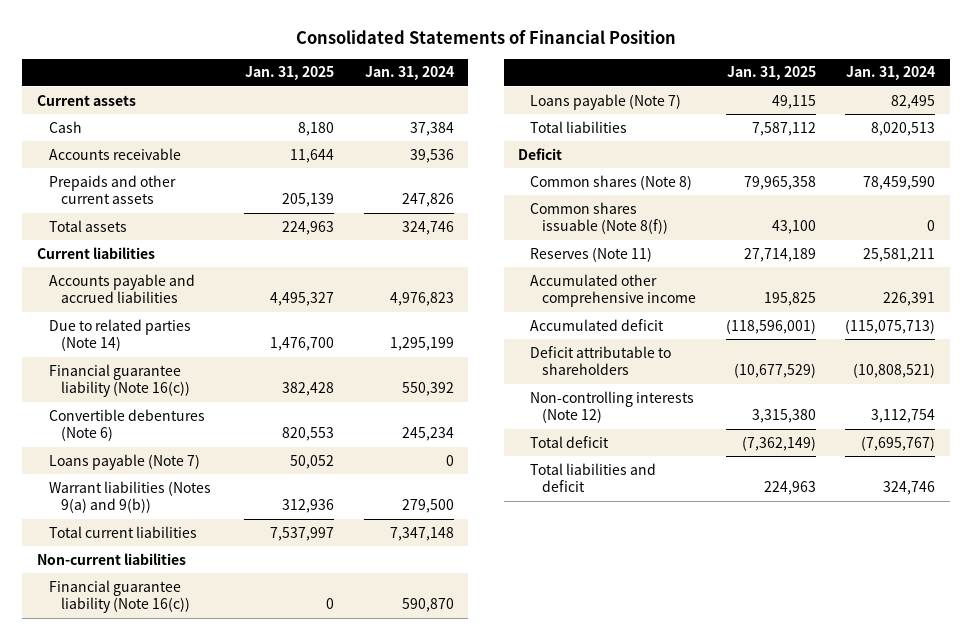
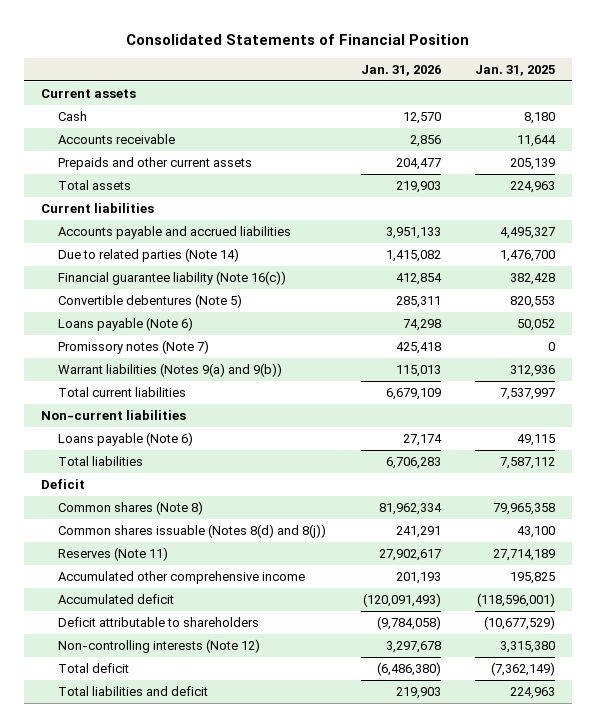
- | Jan. 31, 2025 | Jan. 31, 2024
+ | Jan. 31, 2026 | Jan. 31, 2025
- Convertible debentures (Note 6) | 820,553 | 245,234
- Loans payable (Note 7) | 50,052 | 0
+ Convertible debentures (Note 5) | 285,311 | 820,553
+ Loans payable (Note 6) | 74,298 | 50,052
+ Promissory notes (Note 7) | 425,418 | 0
- Financial guarantee liability (Note 16(c)) | 0 | 590,870
- Loans payable (Note 7) | 49,115 | 82,495
+ Loans payable (Note 6) | 27,174 | 49,115
- Common shares issuable (Note 8(f)) | 43,100 | 0
+ Common shares issuable (Notes 8(d) and 8(j)) | 241,291 | 43,100

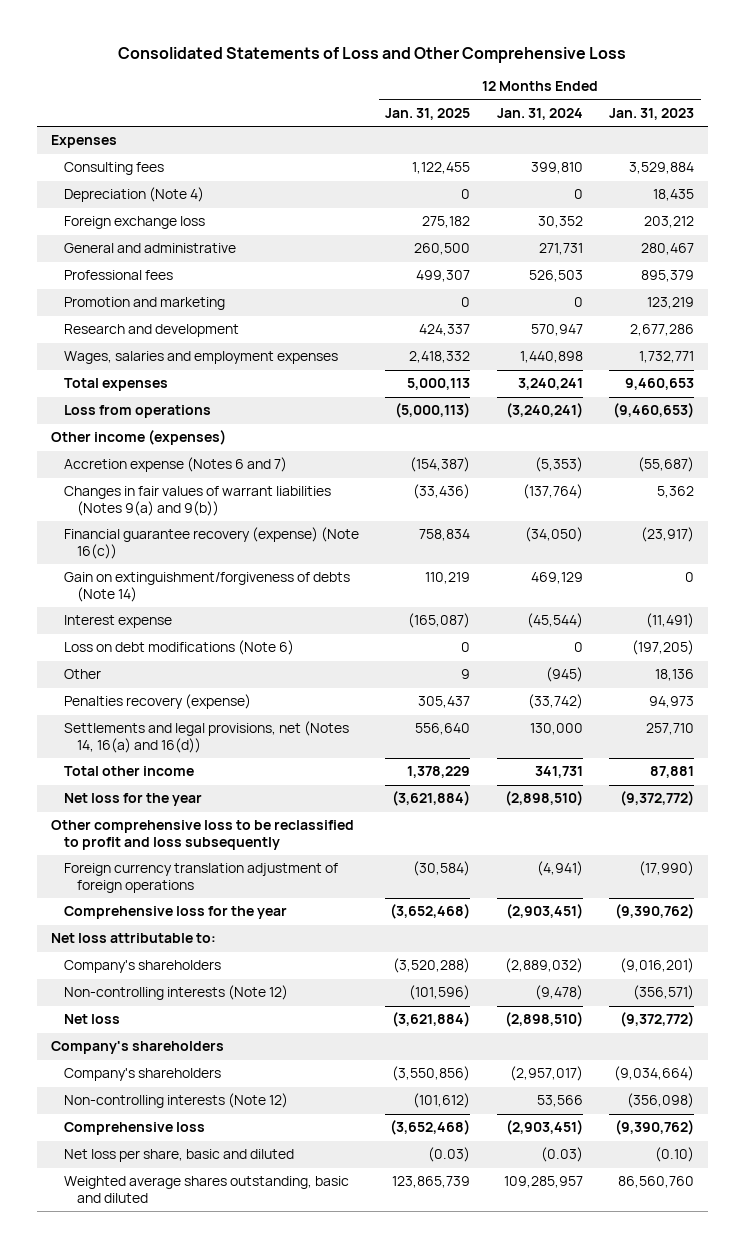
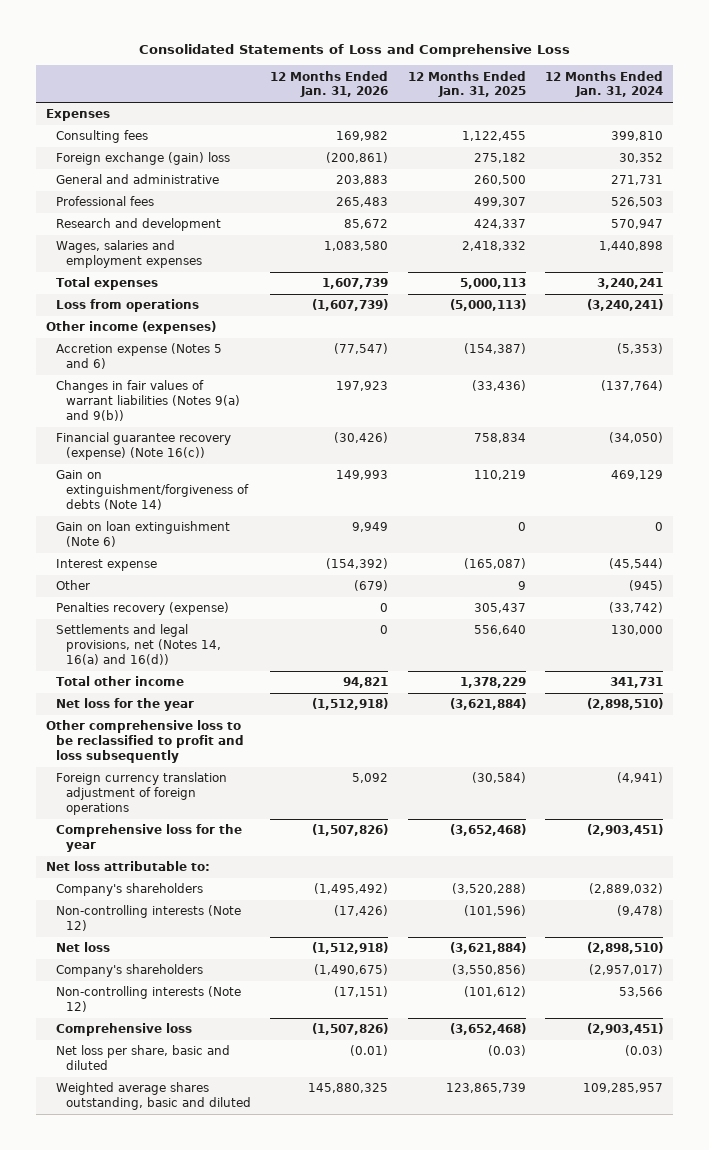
- Consolidated Statements of Loss and Other Comprehensive Loss
+ Consolidated Statements of Loss and Comprehensive Loss
- | 12 Months Ended Jan. 31, 2025 | 12 Months Ended Jan. 31, 2024 | 12 Months Ended Jan. 31, 2023
+ | 12 Months Ended Jan. 31, 2026 | 12 Months Ended Jan. 31, 2025 | 12 Months Ended Jan. 31, 2024
- Depreciation (Note 4) | 0 | 0 | 18,435
- Foreign exchange loss | 275,182 | 30,352 | 203,212
+ Foreign exchange (gain) loss | (200,861) | 275,182 | 30,352
- Promotion and marketing | 0 | 0 | 123,219
- Accretion expense (Notes 6 and 7) | (154,387) | (5,353) | (55,687)
+ Accretion expense (Notes 5 and 6) | (77,547) | (154,387) | (5,353)
+ Gain on loan extinguishment (Note 6) | 9,949 | 0 | 0
- Loss on debt modifications (Note 6) | 0 | 0 | (197,205)
- Company's shareholders

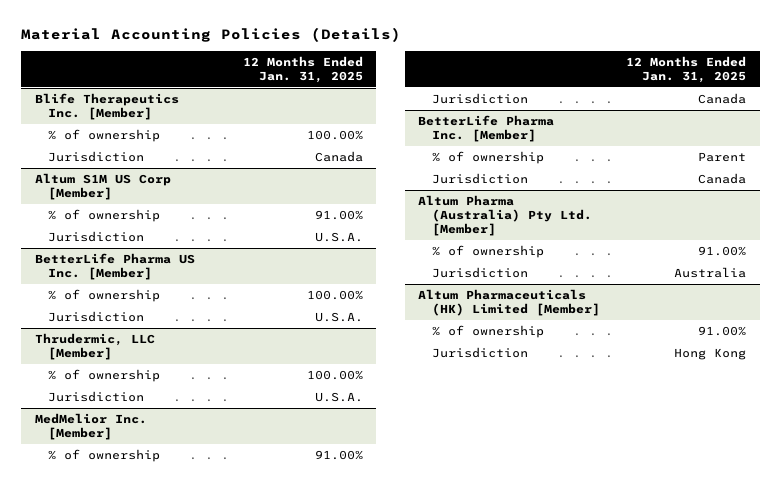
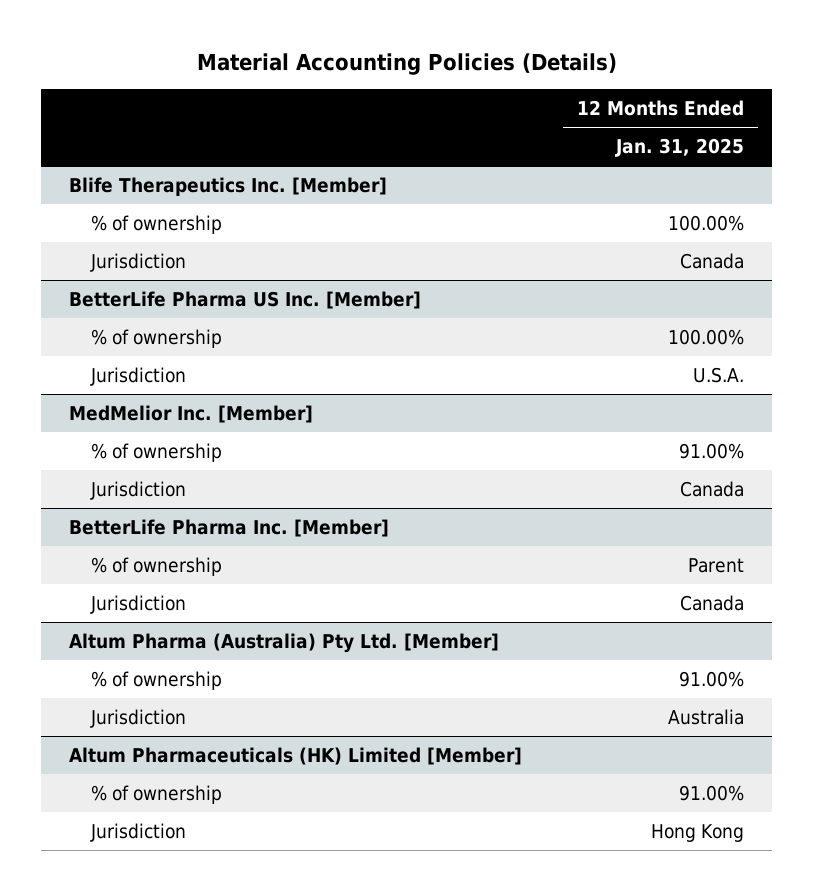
- Altum S1M US Corp [Member]
- % of ownership | 91.00%
- Jurisdiction | U.S.A.
- Thrudermic, LLC [Member]
- % of ownership | 100.00%
- Jurisdiction | U.S.A.

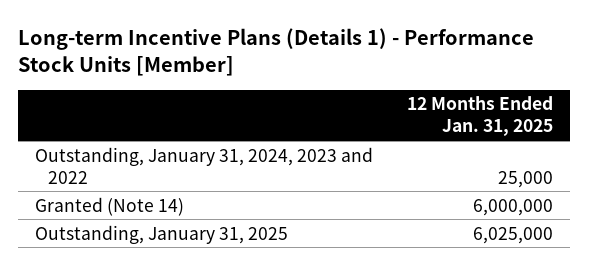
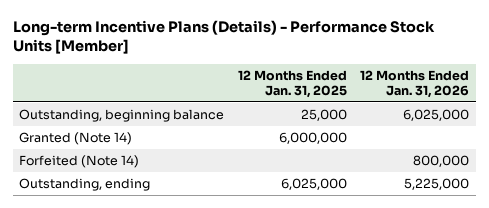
- Long-term Incentive Plans (Details 1) - Performance Stock Units [Member]
+ Long-term Incentive Plans (Details) - Performance Stock Units [Member]
- | 12 Months Ended Jan. 31, 2025
+ | 12 Months Ended Jan. 31, 2025 | 12 Months Ended Jan. 31, 2026
- Outstanding, January 31, 2024, 2023 and 2022 | 25,000
+ Outstanding, beginning balance | 25,000 | 6,025,000
- Outstanding, January 31, 2025 | 6,025,000
+ Forfeited (Note 14) | | 800,000
+ Outstanding, ending | 6,025,000 | 5,225,000

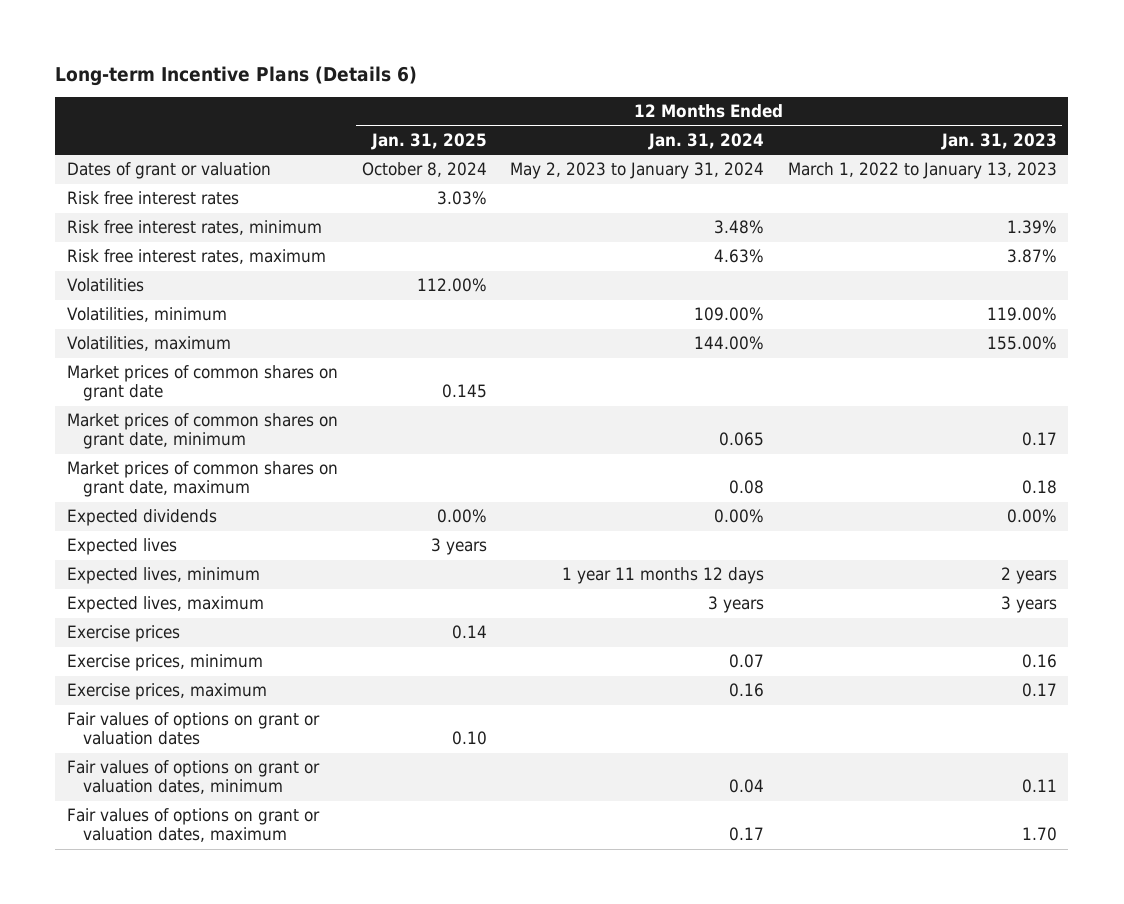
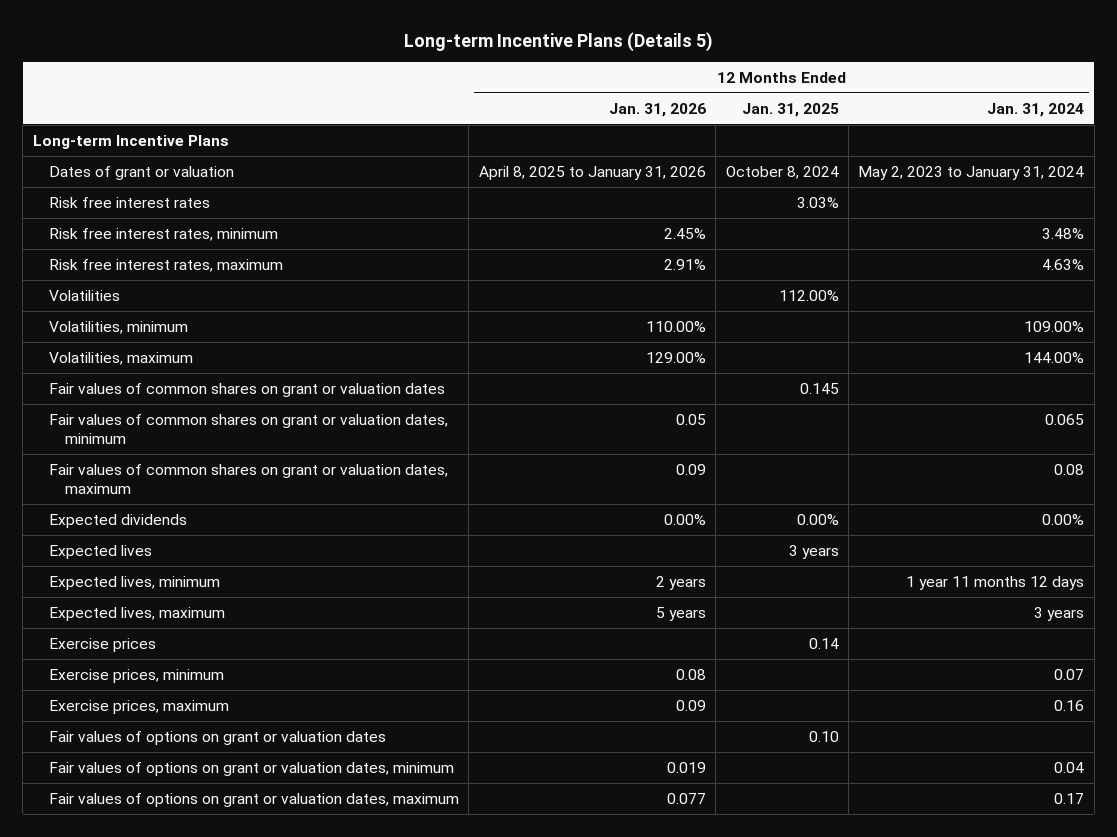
- Long-term Incentive Plans (Details 6)
+ Long-term Incentive Plans (Details 5)
- | 12 Months Ended Jan. 31, 2025 | 12 Months Ended Jan. 31, 2024 | 12 Months Ended Jan. 31, 2023
+ | 12 Months Ended Jan. 31, 2026 | 12 Months Ended Jan. 31, 2025 | 12 Months Ended Jan. 31, 2024
+ Long-term Incentive Plans
- Market prices of common shares on grant date | 0.145 | |
- Market prices of common shares on grant date, minimum | | 0.065 | 0.17
- Market prices of common shares on grant date, maximum | | 0.08 | 0.18
+ Fair values of common shares on grant or valuation dates | | 0.145 |
+ Fair values of common shares on grant or valuation dates, minimum | 0.05 | | 0.065
+ Fair values of common shares on grant or valuation dates, maximum | 0.09 | | 0.08

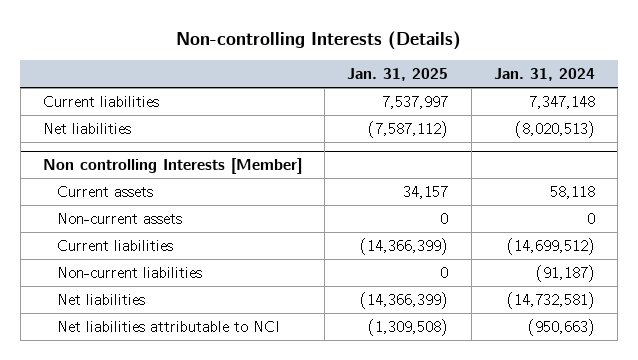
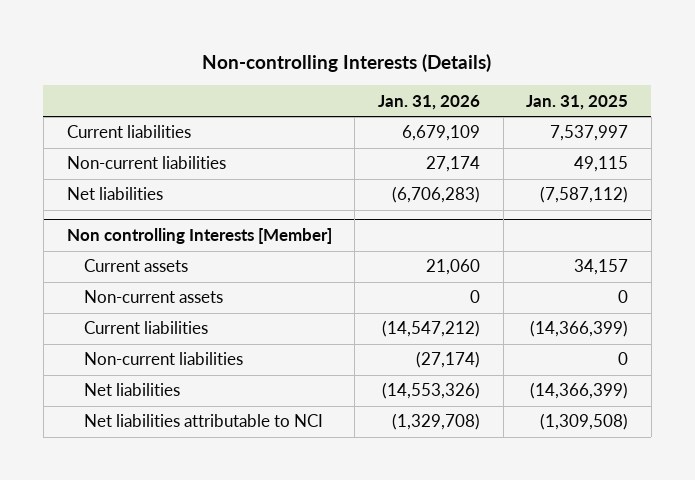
- | Jan. 31, 2025 | Jan. 31, 2024
+ | Jan. 31, 2026 | Jan. 31, 2025
+ Non-current liabilities | 27,174 | 49,115

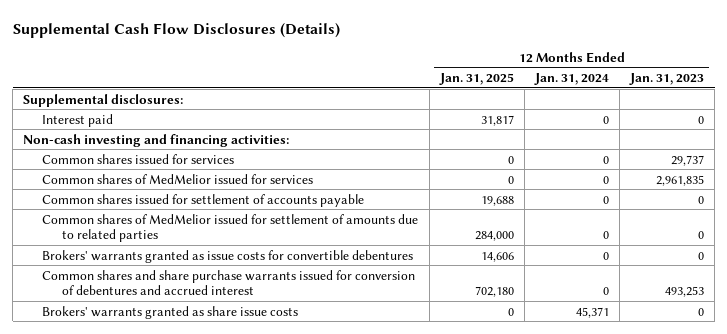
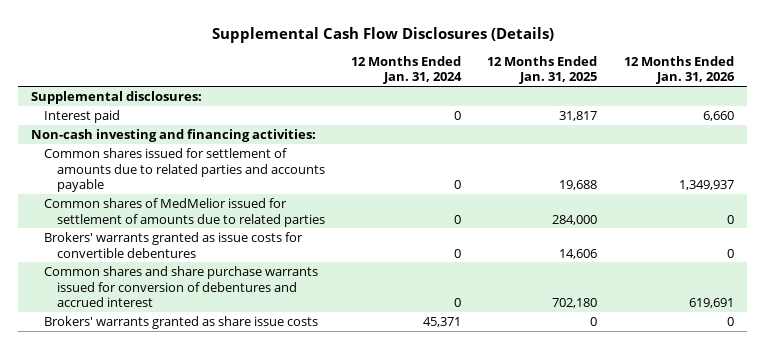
- | 12 Months Ended Jan. 31, 2025 | 12 Months Ended Jan. 31, 2024 | 12 Months Ended Jan. 31, 2023
+ | 12 Months Ended Jan. 31, 2024 | 12 Months Ended Jan. 31, 2025 | 12 Months Ended Jan. 31, 2026
- Common shares issued for services | 0 | 0 | 29,737
- Common shares of MedMelior issued for services | 0 | 0 | 2,961,835
- Common shares issued for settlement of accounts payable | 19,688 | 0 | 0
+ Common shares issued for settlement of amounts due to related parties and accounts payable | 0 | 19,688 | 1,349,937

